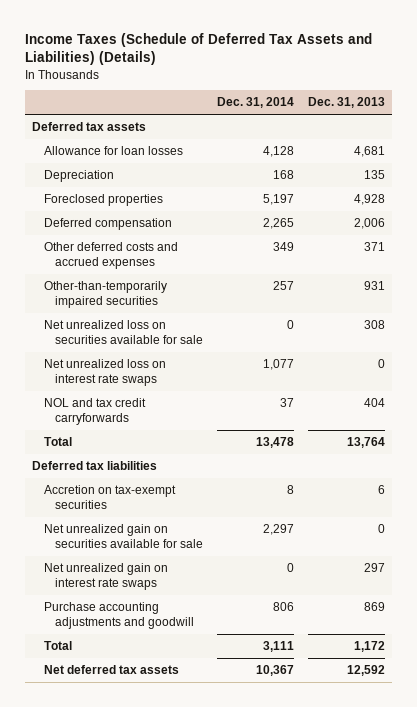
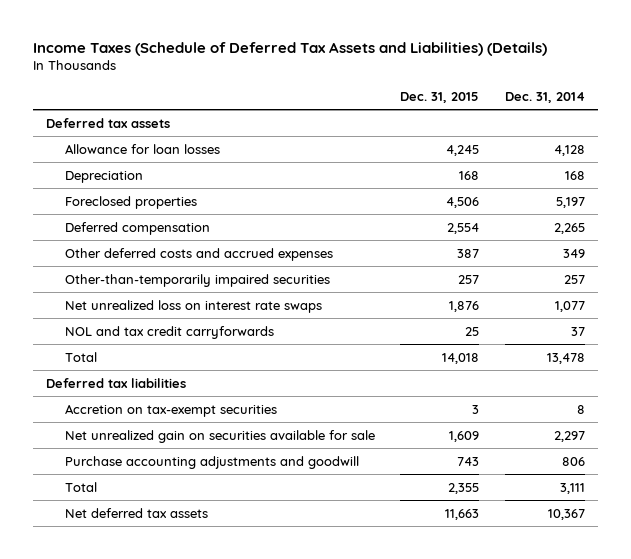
- | Dec. 31, 2014 | Dec. 31, 2013
+ | Dec. 31, 2015 | Dec. 31, 2014
- Net unrealized loss on securities available for sale | 0 | 308
- Net unrealized gain on interest rate swaps | 0 | 297

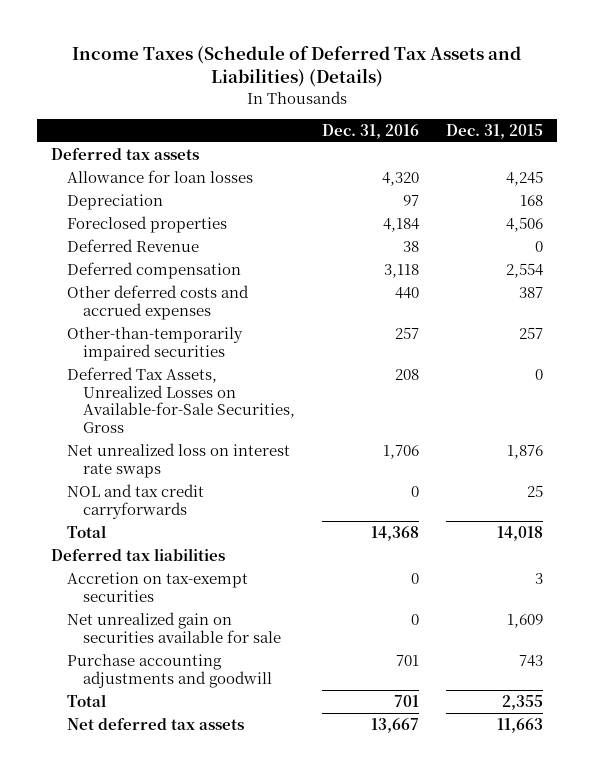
- | Dec. 31, 2015 | Dec. 31, 2014
+ | Dec. 31, 2016 | Dec. 31, 2015
+ Deferred Revenue | 38 | 0
+ Deferred Tax Assets, Unrealized Losses on Available-for-Sale Securities, Gross | 208 | 0

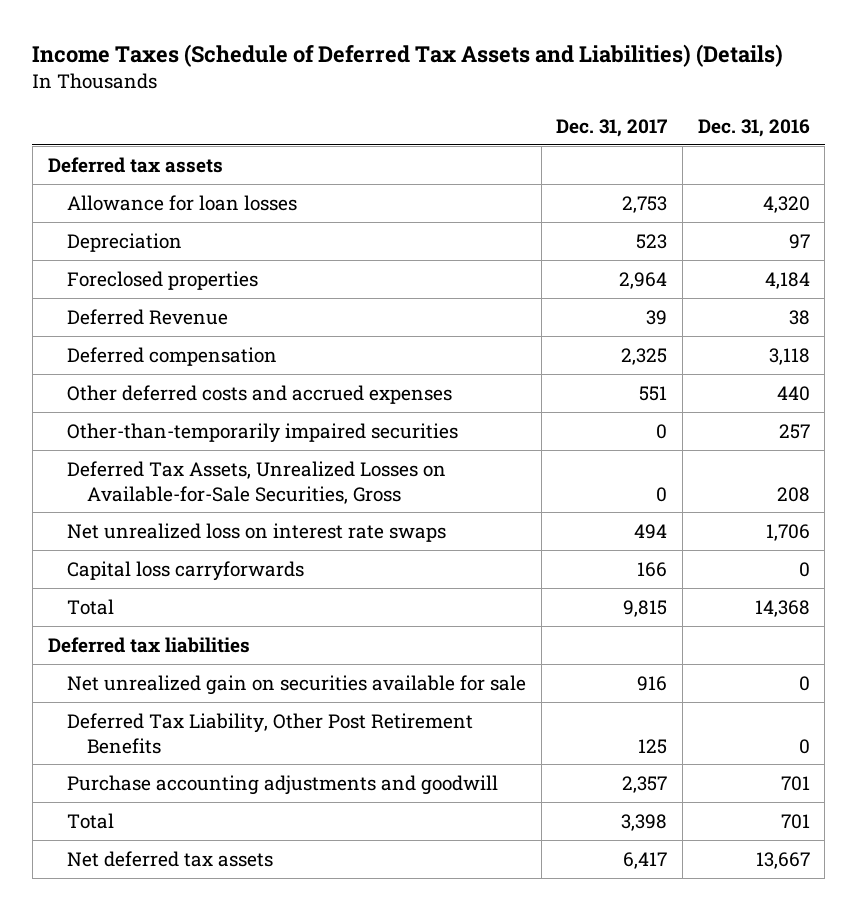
- | Dec. 31, 2016 | Dec. 31, 2015
+ | Dec. 31, 2017 | Dec. 31, 2016
- NOL and tax credit carryforwards | 0 | 25
+ Capital loss carryforwards | 166 | 0
- Accretion on tax-exempt securities | 0 | 3
+ Deferred Tax Liability, Other Post Retirement Benefits | 125 | 0

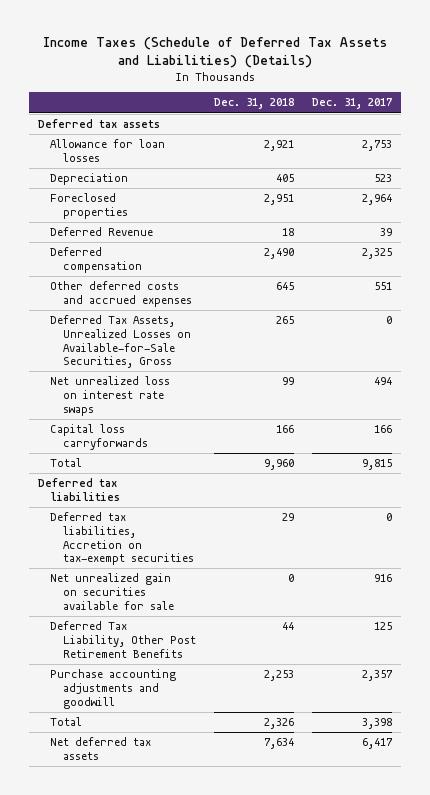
- | Dec. 31, 2017 | Dec. 31, 2016
+ | Dec. 31, 2018 | Dec. 31, 2017
- Other-than-temporarily impaired securities | 0 | 257
+ Deferred tax liabilities, Accretion on tax-exempt securities | 29 | 0

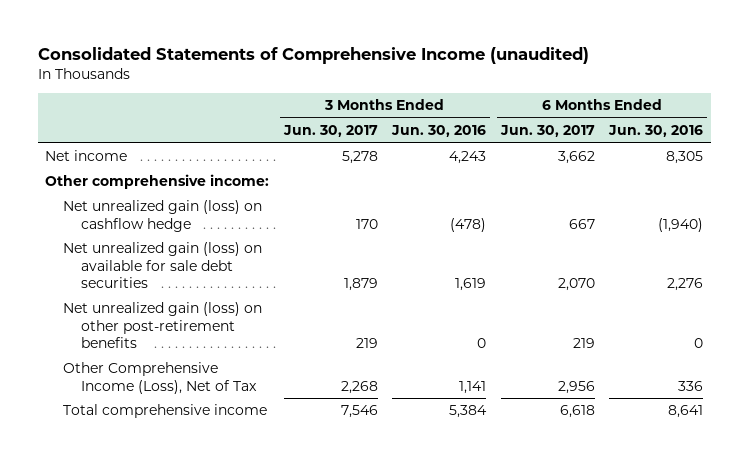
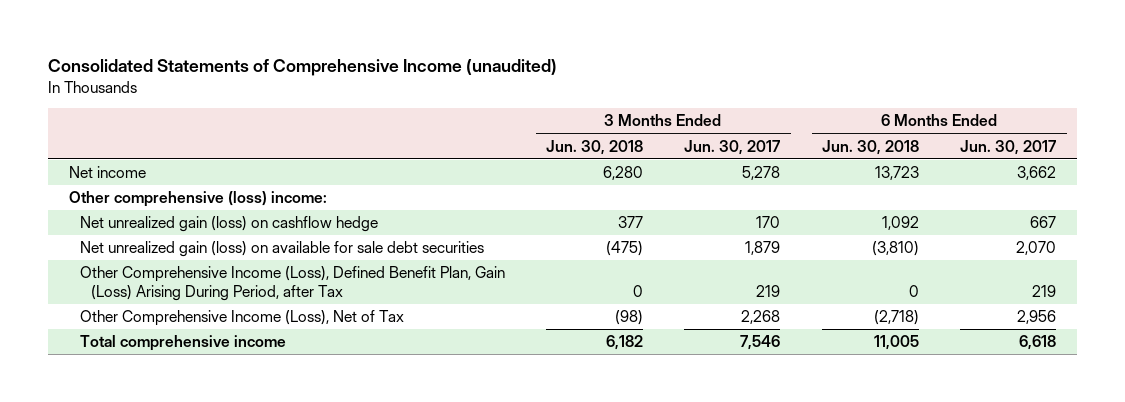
- | 3 Months Ended Jun. 30, 2017 | 3 Months Ended Jun. 30, 2016 | 6 Months Ended Jun. 30, 2017 | 6 Months Ended Jun. 30, 2016
+ | 3 Months Ended Jun. 30, 2018 | 3 Months Ended Jun. 30, 2017 | 6 Months Ended Jun. 30, 2018 | 6 Months Ended Jun. 30, 2017
- Other comprehensive income:
+ Other comprehensive (loss) income:
- Net unrealized gain (loss) on other post-retirement benefits | 219 | 0 | 219 | 0
+ Other Comprehensive Income (Loss), Defined Benefit Plan, Gain (Loss) Arising During Period, after Tax | 0 | 219 | 0 | 219

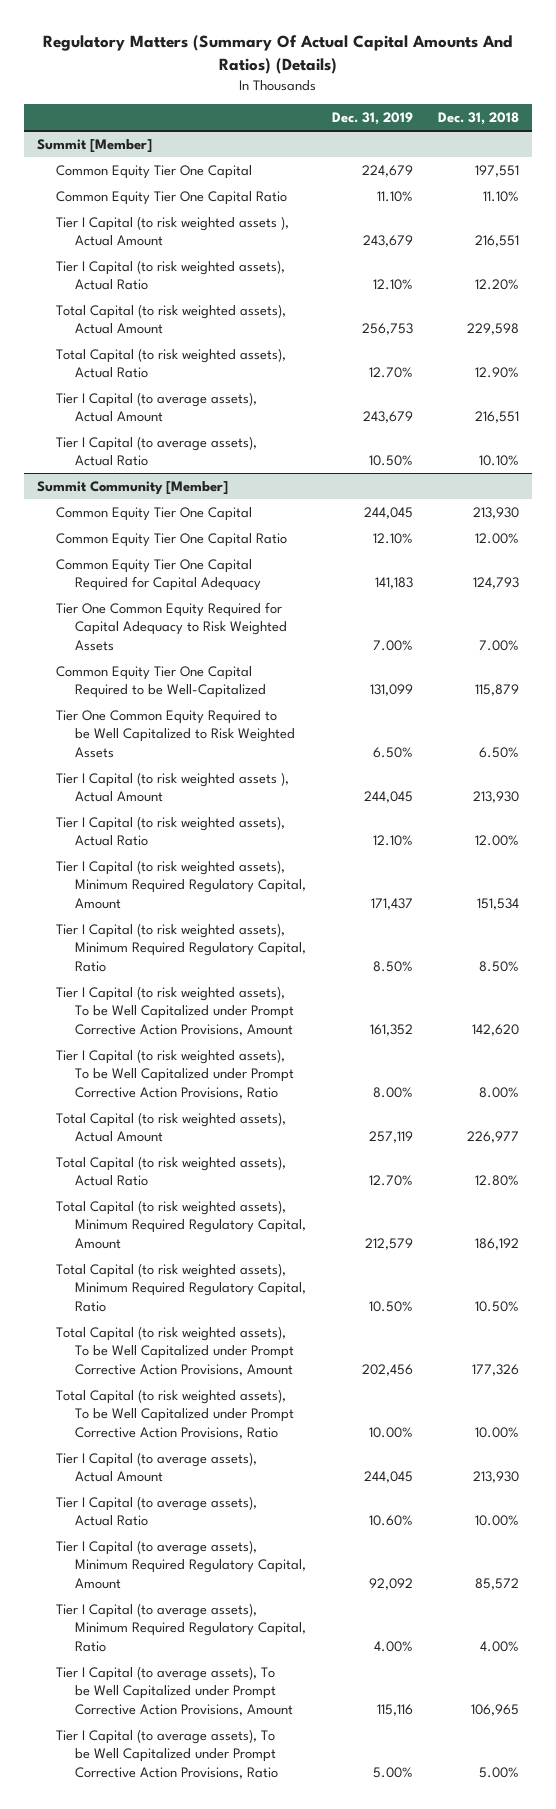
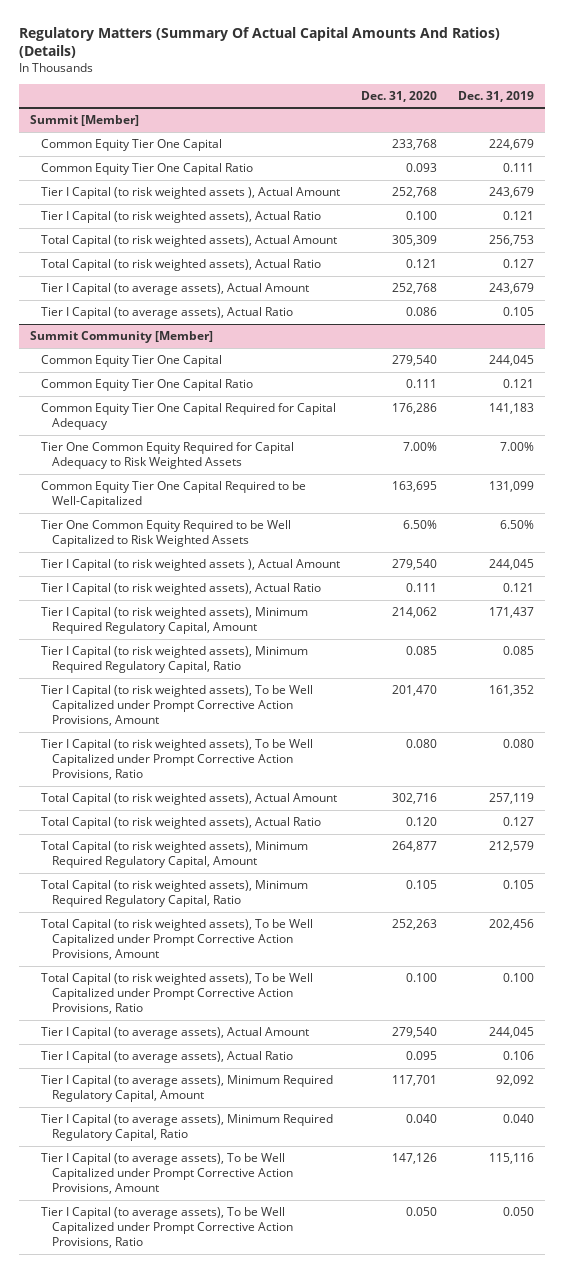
- | Dec. 31, 2019 | Dec. 31, 2018
+ | Dec. 31, 2020 | Dec. 31, 2019
@ Summit [Member]
- Common Equity Tier One Capital Ratio | 11.10% | 11.10%
+ Common Equity Tier One Capital Ratio | 0.093 | 0.111
- Tier I Capital (to risk weighted assets), Actual Ratio | 12.10% | 12.20%
+ Tier I Capital (to risk weighted assets), Actual Ratio | 0.100 | 0.121
- Total Capital (to risk weighted assets), Actual Ratio | 12.70% | 12.90%
+ Total Capital (to risk weighted assets), Actual Ratio | 0.121 | 0.127
- Tier I Capital (to average assets), Actual Ratio | 10.50% | 10.10%
+ Tier I Capital (to average assets), Actual Ratio | 0.086 | 0.105
@ Summit Community [Member]
- Common Equity Tier One Capital Ratio | 12.10% | 12.00%
+ Common Equity Tier One Capital Ratio | 0.111 | 0.121
- Tier I Capital (to risk weighted assets), Actual Ratio | 12.10% | 12.00%
+ Tier I Capital (to risk weighted assets), Actual Ratio | 0.111 | 0.121
- Tier I Capital (to risk weighted assets), Minimum Required Regulatory Capital, Ratio | 8.50% | 8.50%
+ Tier I Capital (to risk weighted assets), Minimum Required Regulatory Capital, Ratio | 0.085 | 0.085
- Tier I Capital (to risk weighted assets), To be Well Capitalized under Prompt Corrective Action Provisions, Ratio | 8.00% | 8.00%
+ Tier I Capital (to risk weighted assets), To be Well Capitalized under Prompt Corrective Action Provisions, Ratio | 0.080 | 0.080
- Total Capital (to risk weighted assets), Actual Ratio | 12.70% | 12.80%
+ Total Capital (to risk weighted assets), Actual Ratio | 0.120 | 0.127
- Total Capital (to risk weighted assets), Minimum Required Regulatory Capital, Ratio | 10.50% | 10.50%
+ Total Capital (to risk weighted assets), Minimum Required Regulatory Capital, Ratio | 0.105 | 0.105
- Total Capital (to risk weighted assets), To be Well Capitalized under Prompt Corrective Action Provisions, Ratio | 10.00% | 10.00%
+ Total Capital (to risk weighted assets), To be Well Capitalized under Prompt Corrective Action Provisions, Ratio | 0.100 | 0.100
- Tier I Capital (to average assets), Actual Ratio | 10.60% | 10.00%
+ Tier I Capital (to average assets), Actual Ratio | 0.095 | 0.106
- Tier I Capital (to average assets), Minimum Required Regulatory Capital, Ratio | 4.00% | 4.00%
+ Tier I Capital (to average assets), Minimum Required Regulatory Capital, Ratio | 0.040 | 0.040
- Tier I Capital (to average assets), To be Well Capitalized under Prompt Corrective Action Provisions, Ratio | 5.00% | 5.00%
+ Tier I Capital (to average assets), To be Well Capitalized under Prompt Corrective Action Provisions, Ratio | 0.050 | 0.050

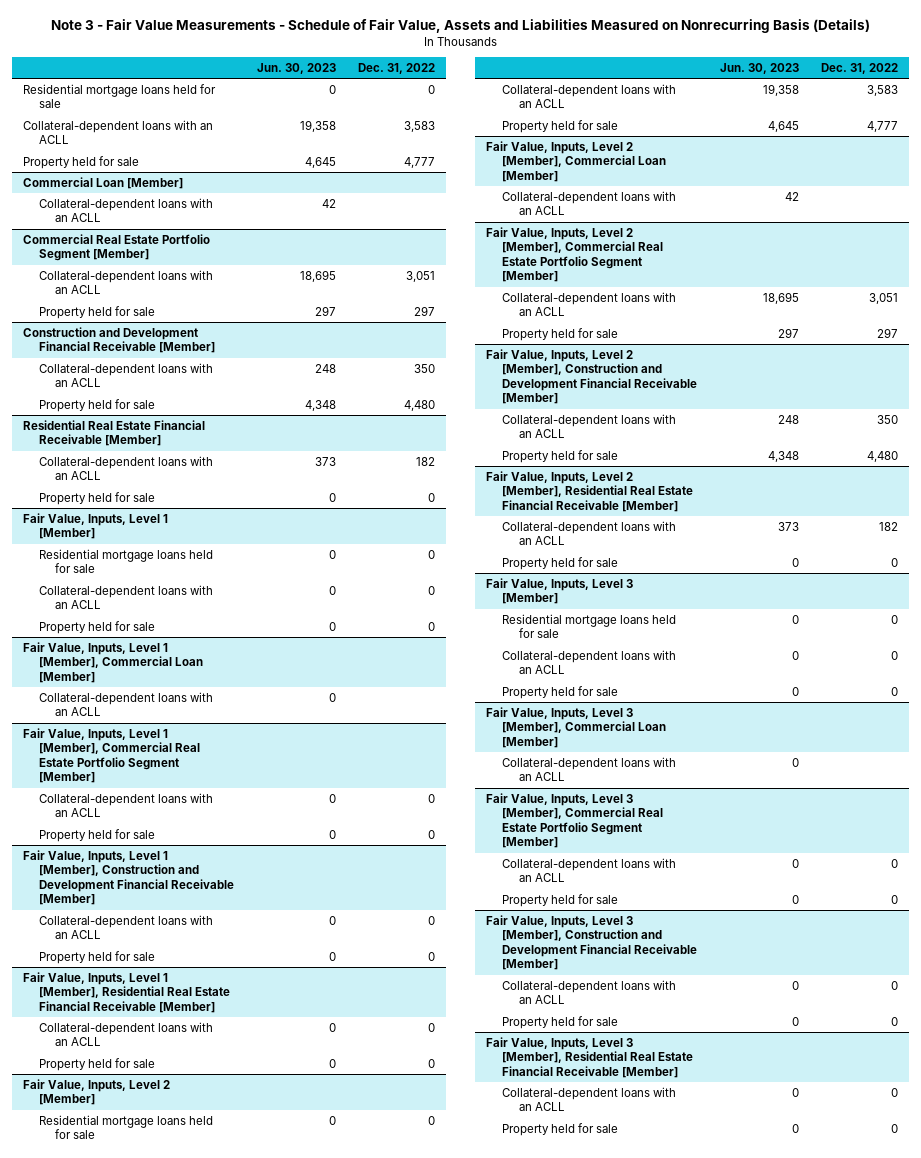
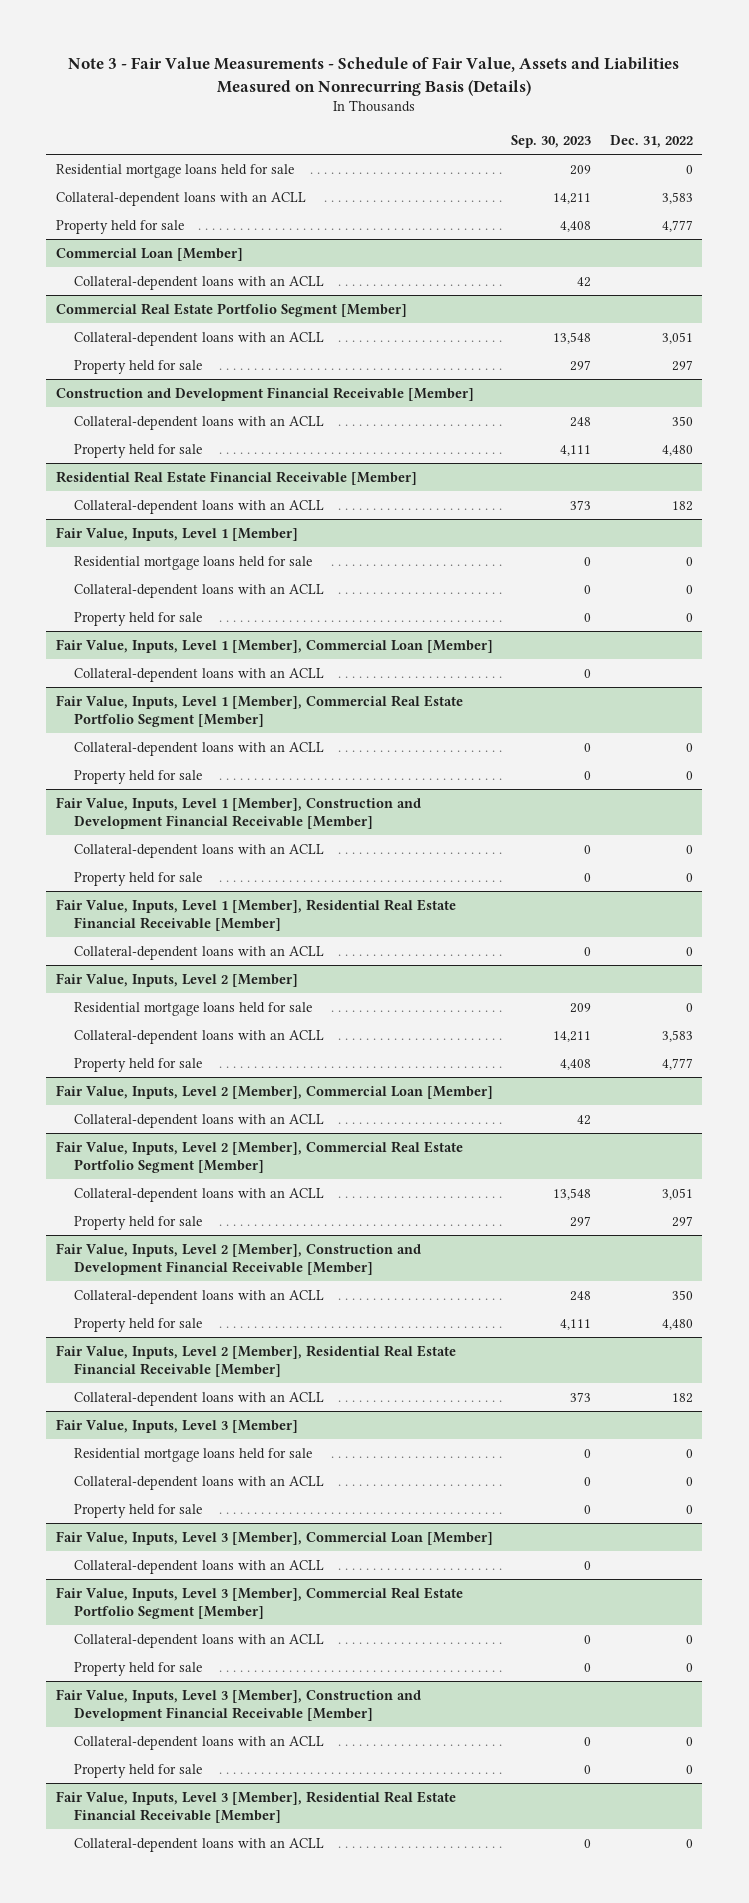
- | Jun. 30, 2023 | Dec. 31, 2022
+ | Sep. 30, 2023 | Dec. 31, 2022
@ Residential Real Estate Financial Receivable [Member]
- Property held for sale | 0 | 0
@ Fair Value, Inputs, Level 1 [Member], Residential Real Estate Financial Receivable [Member]
- Property held for sale | 0 | 0
@ Fair Value, Inputs, Level 2 [Member], Residential Real Estate Financial Receivable [Member]
- Property held for sale | 0 | 0
@ Fair Value, Inputs, Level 3 [Member], Residential Real Estate Financial Receivable [Member]
- Property held for sale | 0 | 0

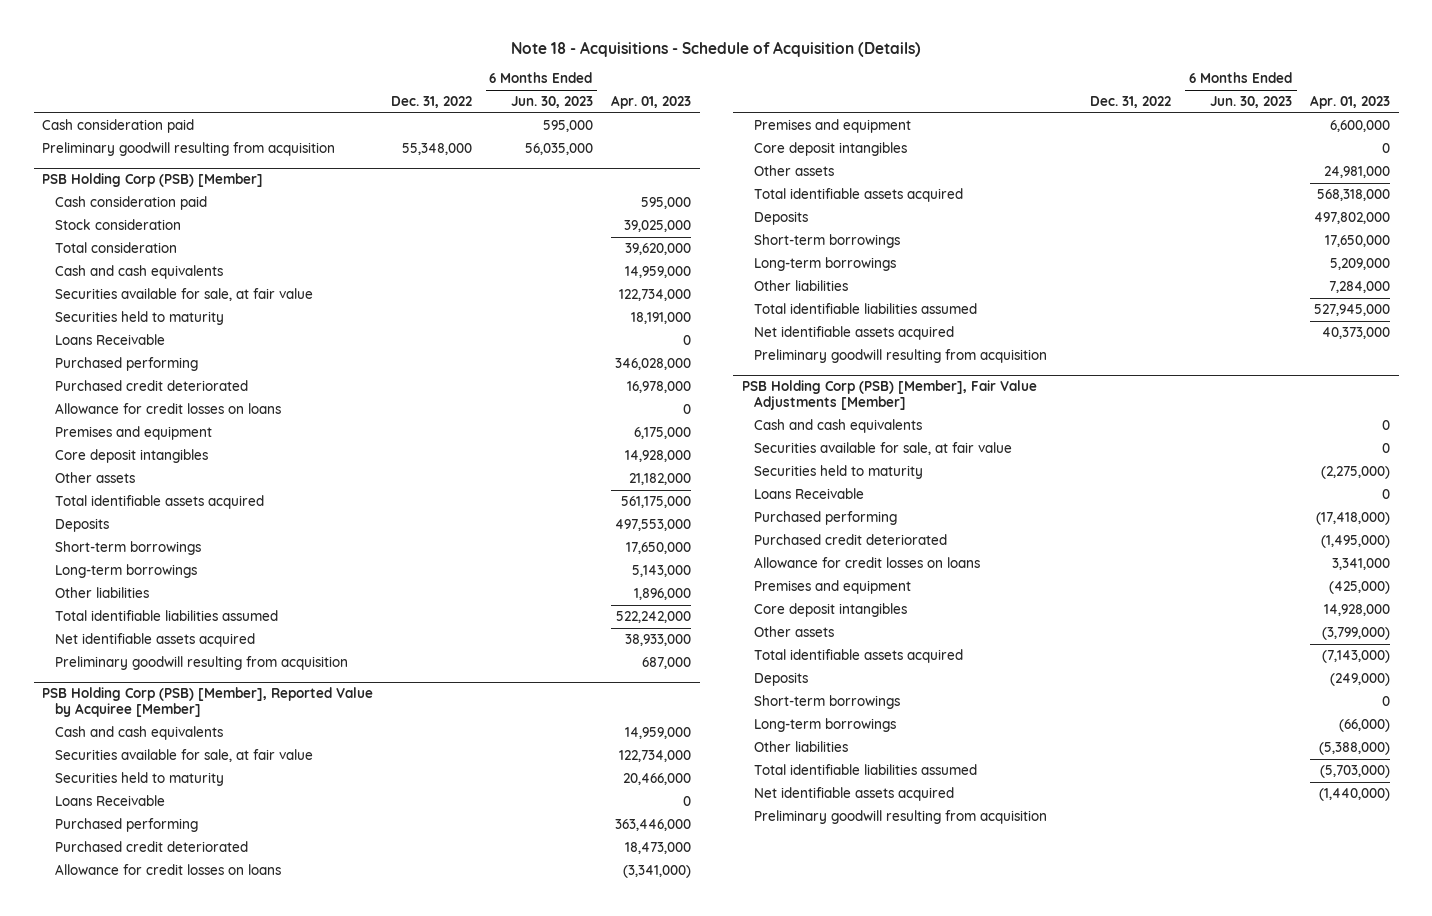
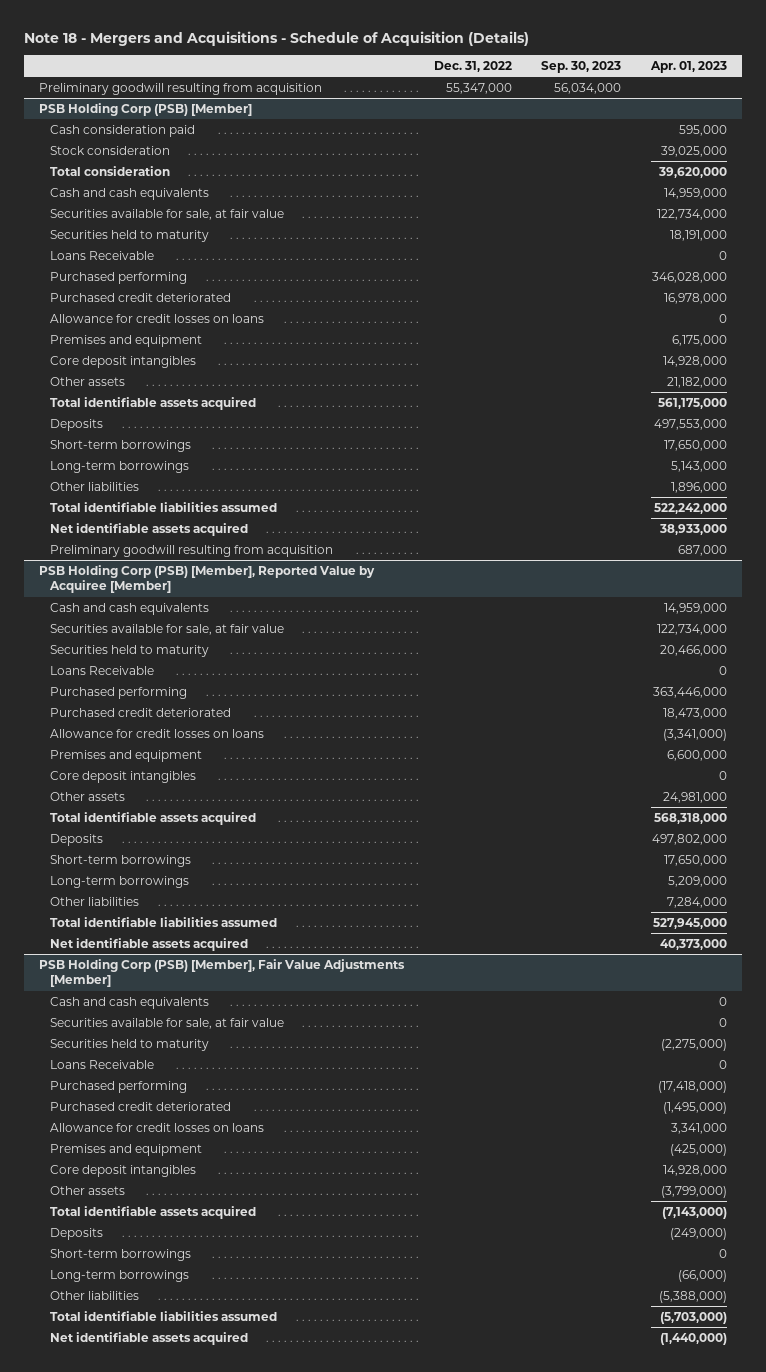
- Note 18 - Acquisitions - Schedule of Acquisition (Details)
+ Note 18 - Mergers and Acquisitions - Schedule of Acquisition (Details)
- | Dec. 31, 2022 | 6 Months Ended Jun. 30, 2023 | Apr. 01, 2023
+ | Dec. 31, 2022 | Sep. 30, 2023 | Apr. 01, 2023
- Cash consideration paid | | 595,000 |
- Preliminary goodwill resulting from acquisition | 55,348,000 | 56,035,000 |
+ Preliminary goodwill resulting from acquisition | 55,347,000 | 56,034,000 |
@ PSB Holding Corp (PSB) [Member], Reported Value by Acquiree [Member]
- Preliminary goodwill resulting from acquisition
@ PSB Holding Corp (PSB) [Member], Fair Value Adjustments [Member]
- Preliminary goodwill resulting from acquisition

